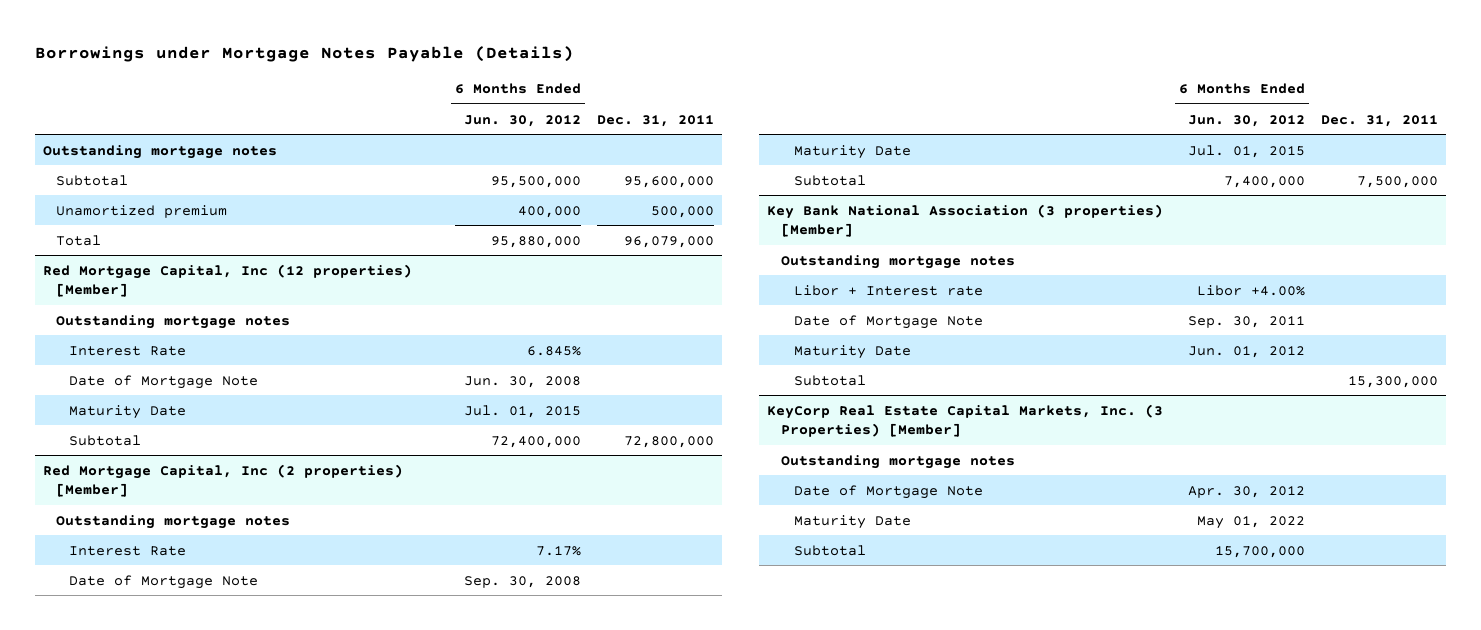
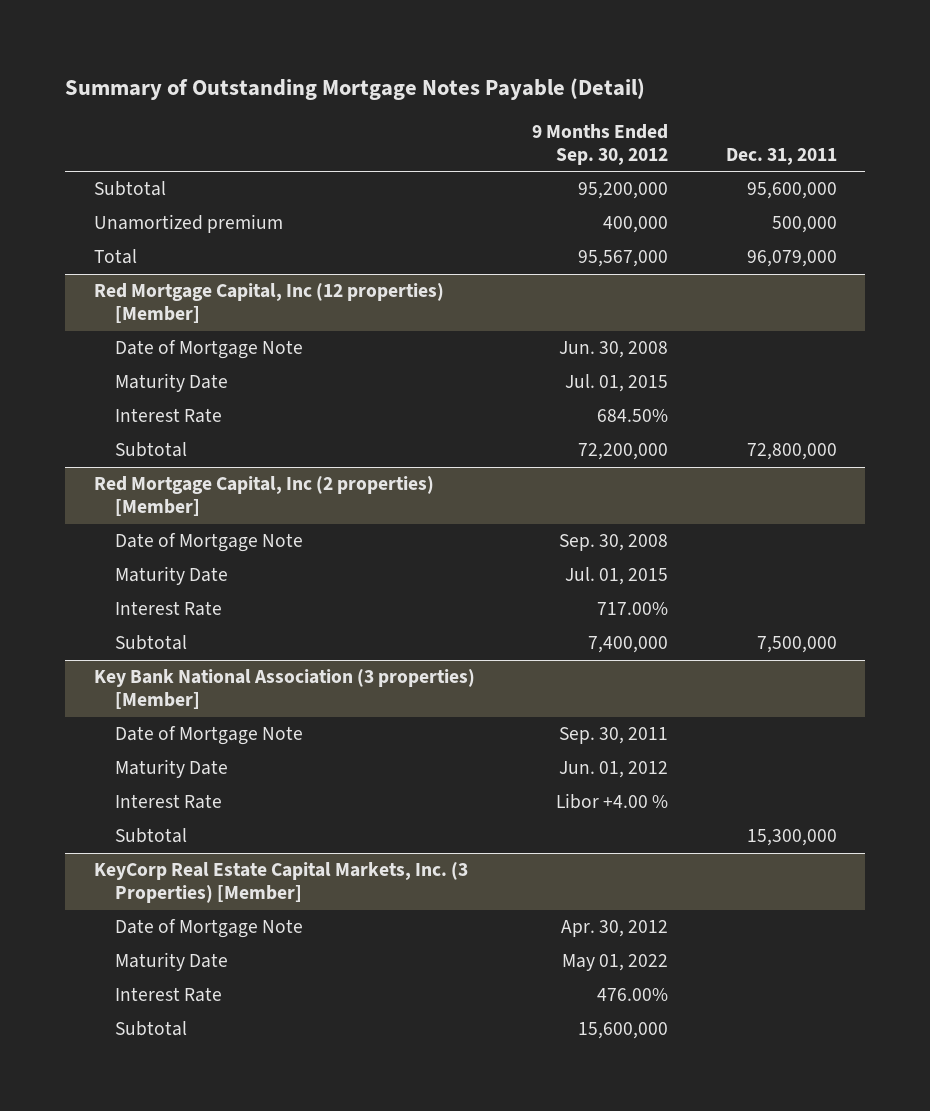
- Borrowings under Mortgage Notes Payable (Details)
+ Summary of Outstanding Mortgage Notes Payable (Detail)
- | 6 Months Ended Jun. 30, 2012 | Dec. 31, 2011
+ | 9 Months Ended Sep. 30, 2012 | Dec. 31, 2011
- Outstanding mortgage notes
@ Red Mortgage Capital, Inc (12 properties) [Member]
- Outstanding mortgage notes
moved down: Interest Rate | 684.50% |
@ Red Mortgage Capital, Inc (2 properties) [Member]
- Outstanding mortgage notes
moved down: Interest Rate | 717.00% |
@ Key Bank National Association (3 properties) [Member]
- Outstanding mortgage notes
- Libor + Interest rate | Libor +4.00% |
+ Interest Rate | Libor +4.00 % |
@ KeyCorp Real Estate Capital Markets, Inc. (3 Properties) [Member]
- Outstanding mortgage notes
+ Interest Rate | 476.00% |

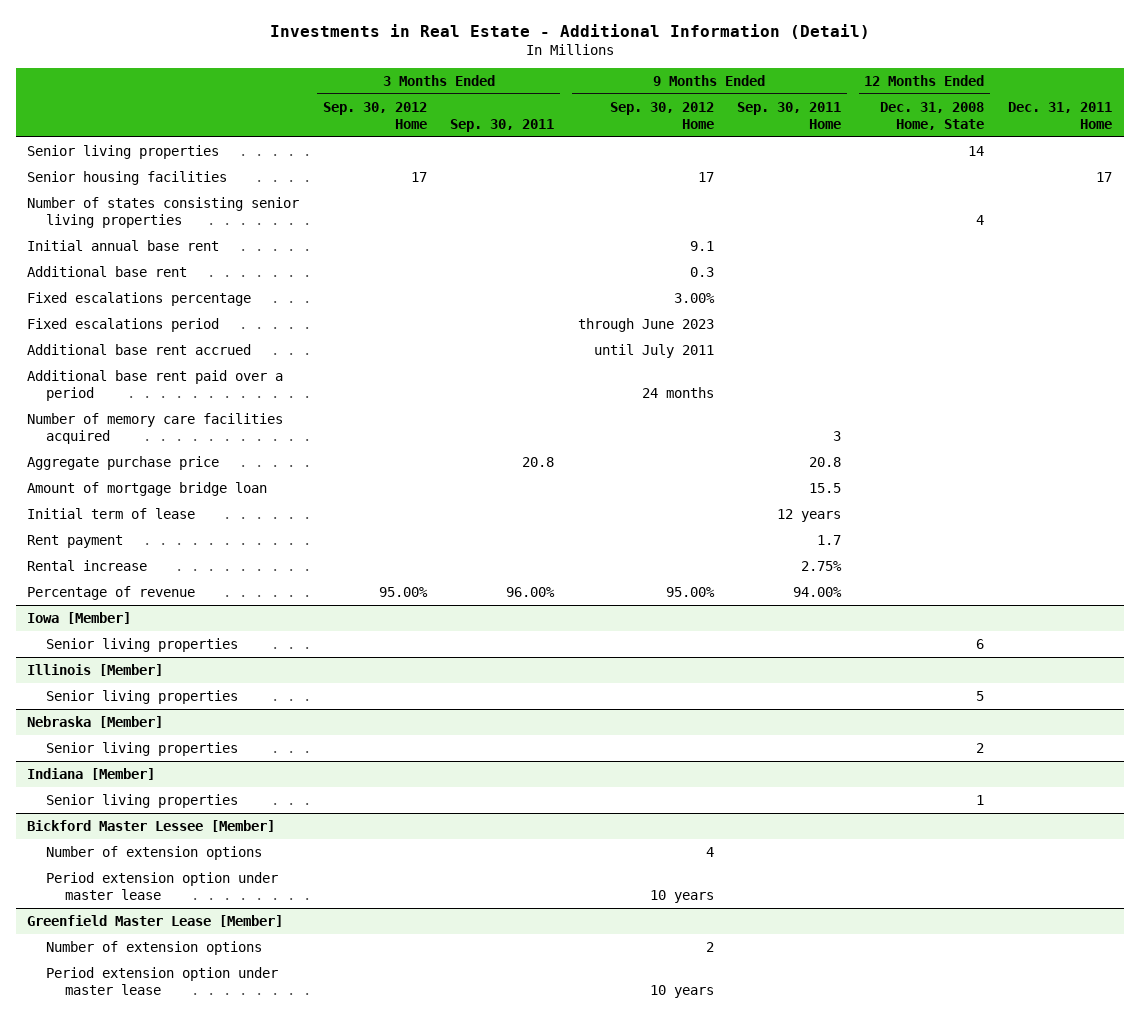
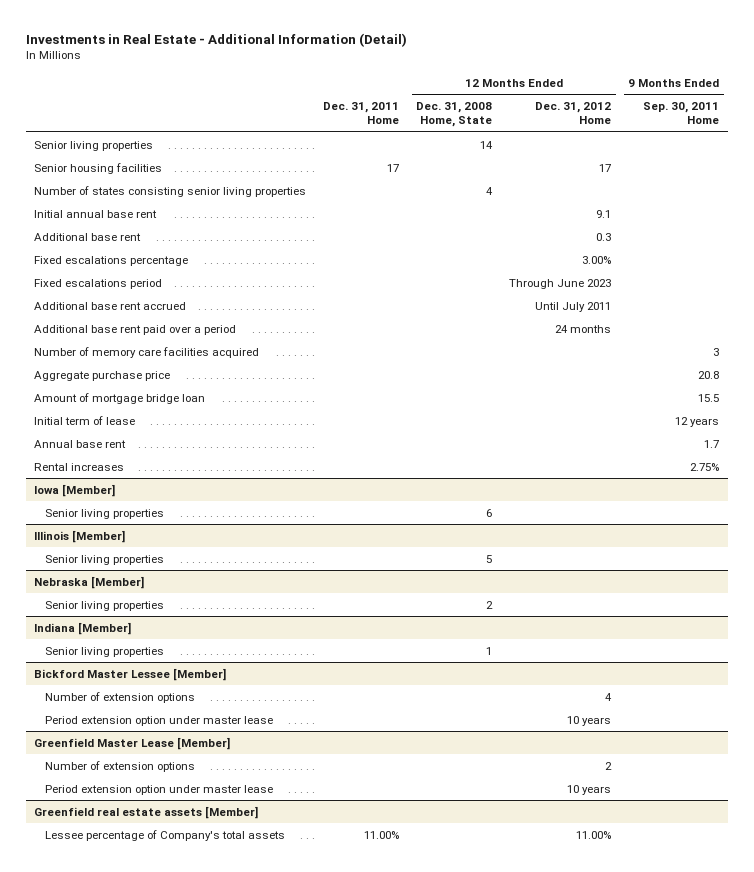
- | 3 Months Ended Sep. 30, 2012 Home | 3 Months Ended Sep. 30, 2011 | 9 Months Ended Sep. 30, 2012 Home | 9 Months Ended Sep. 30, 2011 Home | 12 Months Ended Dec. 31, 2008 Home, State | Dec. 31, 2011 Home
+ | Dec. 31, 2011 Home | 12 Months Ended Dec. 31, 2008 Home, State | 12 Months Ended Dec. 31, 2012 Home | 9 Months Ended Sep. 30, 2011 Home
- Rent payment | | | | 1.7 | |
- Rental increase | | | | 2.75% | |
- Percentage of revenue | 95.00% | 96.00% | 95.00% | 94.00% | |
+ Annual base rent | | | | 1.7
+ Rental increases | | | | 2.75%
+ Greenfield real estate assets [Member]
+ Lessee percentage of Company's total assets | 11.00% | | 11.00% |

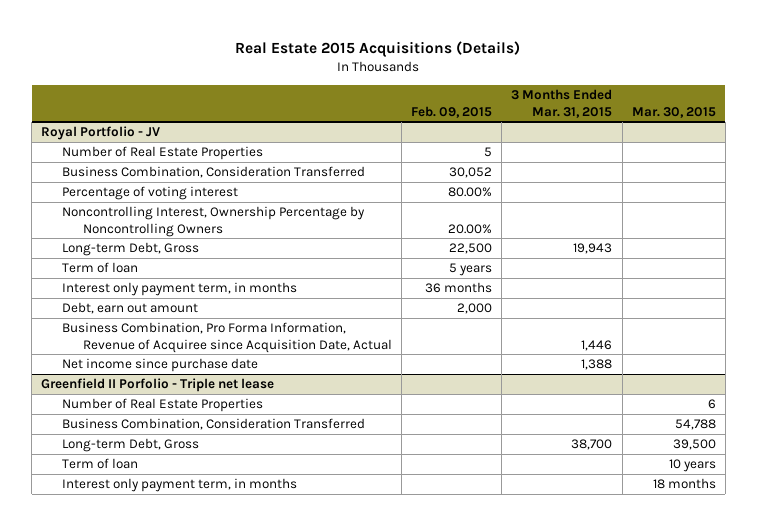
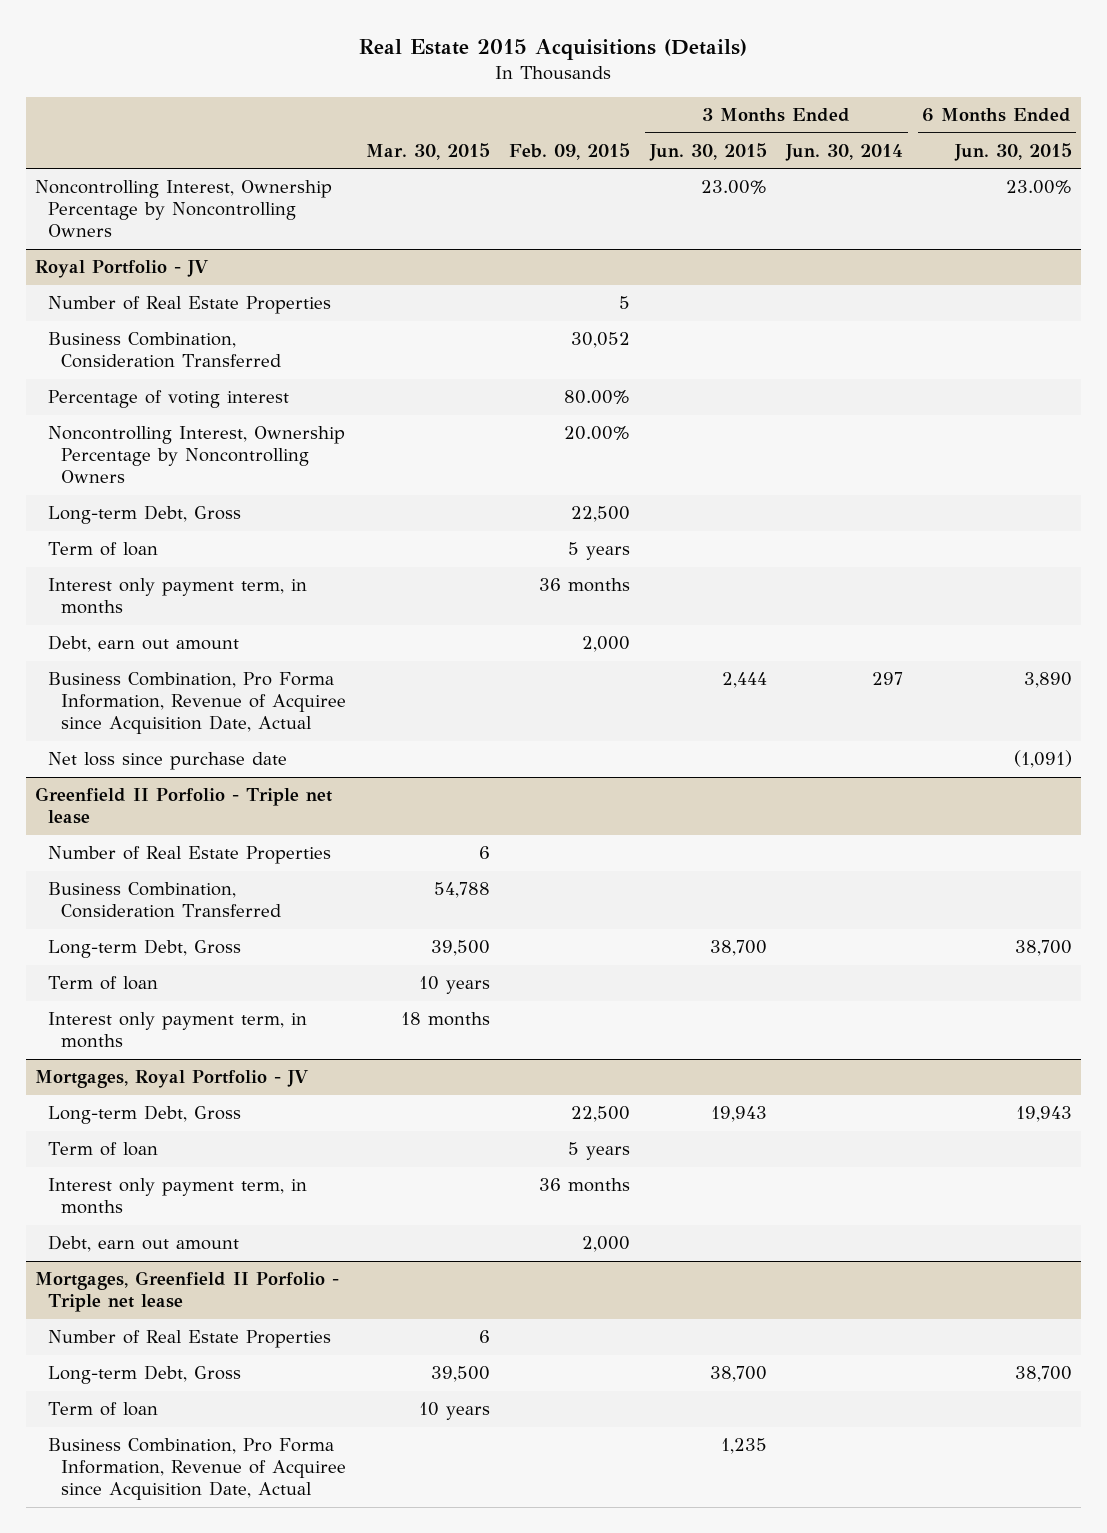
- | Feb. 09, 2015 | 3 Months Ended Mar. 31, 2015 | Mar. 30, 2015
+ | Mar. 30, 2015 | Feb. 09, 2015 | 3 Months Ended Jun. 30, 2015 | 3 Months Ended Jun. 30, 2014 | 6 Months Ended Jun. 30, 2015
+ Noncontrolling Interest, Ownership Percentage by Noncontrolling Owners | | | 23.00% | | 23.00%
@ Royal Portfolio - JV
- Net income since purchase date | | 1,388 |
+ Net loss since purchase date | | | | | (1,091)
+ Mortgages, Royal Portfolio - JV
+ Long-term Debt, Gross | | 22,500 | 19,943 | | 19,943
+ Term of loan | | 5 years | | |
+ Interest only payment term, in months | | 36 months | | |
+ Debt, earn out amount | | 2,000 | | |
+ Mortgages, Greenfield II Porfolio - Triple net lease
+ Number of Real Estate Properties | 6 | | | |
+ Long-term Debt, Gross | 39,500 | | 38,700 | | 38,700
+ Term of loan | 10 years | | | |
+ Business Combination, Pro Forma Information, Revenue of Acquiree since Acquisition Date, Actual | | | 1,235 | |

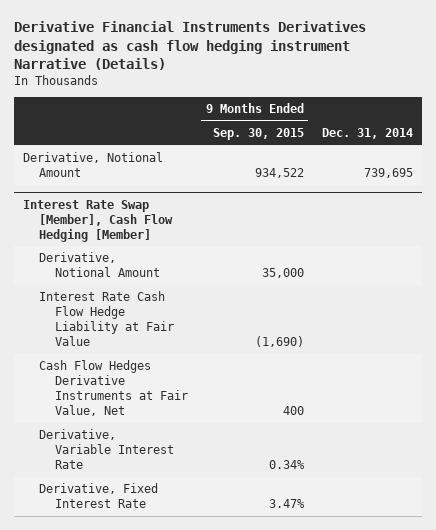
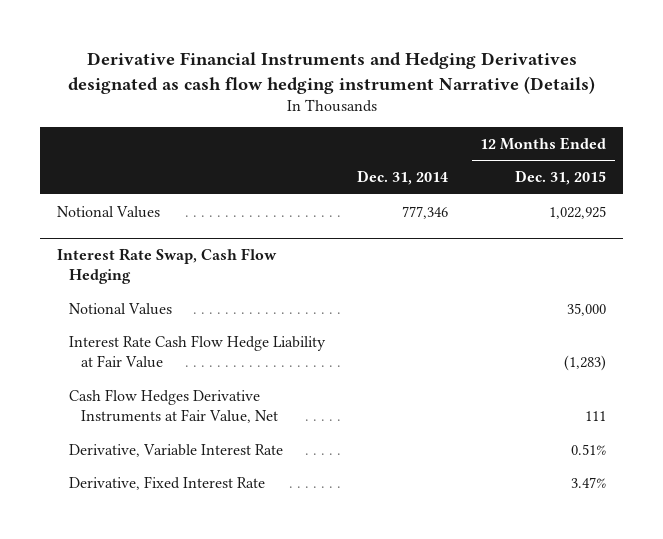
- Derivative Financial Instruments Derivatives designated as cash flow hedging instrument Narrative (Details)
+ Derivative Financial Instruments and Hedging Derivatives designated as cash flow hedging instrument Narrative (Details)
- | 9 Months Ended Sep. 30, 2015 | Dec. 31, 2014
+ | Dec. 31, 2014 | 12 Months Ended Dec. 31, 2015
- Derivative, Notional Amount | 934,522 | 739,695
- Interest Rate Swap [Member], Cash Flow Hedging [Member]
- Derivative, Notional Amount | 35,000 |
+ Notional Values | 777,346 | 1,022,925
+ Interest Rate Swap, Cash Flow Hedging
+ Notional Values | | 35,000

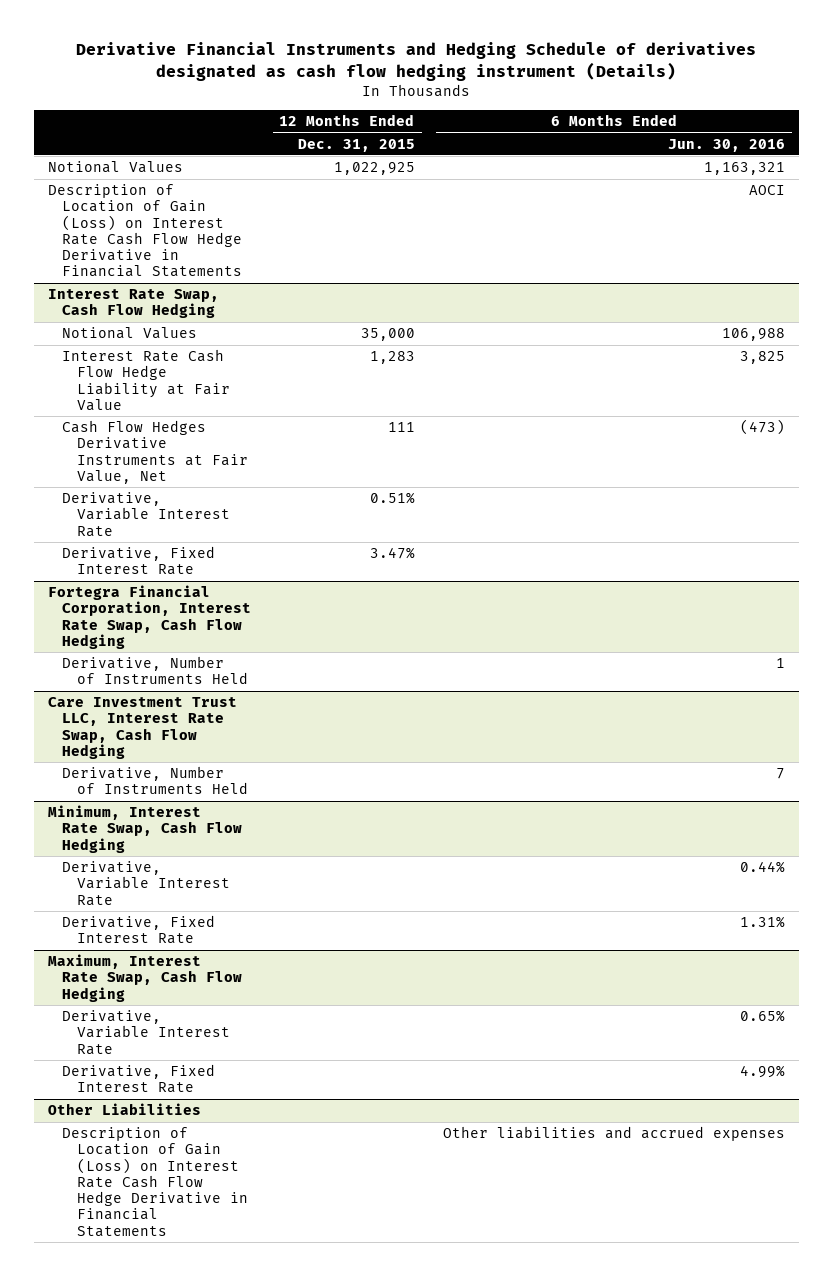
- Derivative Financial Instruments and Hedging Derivatives designated as cash flow hedging instrument Narrative (Details)
+ Derivative Financial Instruments and Hedging Schedule of derivatives designated as cash flow hedging instrument (Details)
- | Dec. 31, 2014 | 12 Months Ended Dec. 31, 2015
+ | 12 Months Ended Dec. 31, 2015 | 6 Months Ended Jun. 30, 2016
+ Description of Location of Gain (Loss) on Interest Rate Cash Flow Hedge Derivative in Financial Statements | | AOCI
@ Interest Rate Swap, Cash Flow Hedging
- Interest Rate Cash Flow Hedge Liability at Fair Value | | (1,283)
+ Interest Rate Cash Flow Hedge Liability at Fair Value | 1,283 | 3,825
+ Fortegra Financial Corporation, Interest Rate Swap, Cash Flow Hedging
+ Derivative, Number of Instruments Held | | 1
+ Care Investment Trust LLC, Interest Rate Swap, Cash Flow Hedging
+ Derivative, Number of Instruments Held | | 7
+ Minimum, Interest Rate Swap, Cash Flow Hedging
+ Derivative, Variable Interest Rate | | 0.44%
+ Derivative, Fixed Interest Rate | | 1.31%
+ Maximum, Interest Rate Swap, Cash Flow Hedging
+ Derivative, Variable Interest Rate | | 0.65%
+ Derivative, Fixed Interest Rate | | 4.99%
+ Other Liabilities
+ Description of Location of Gain (Loss) on Interest Rate Cash Flow Hedge Derivative in Financial Statements | | Other liabilities and accrued expenses

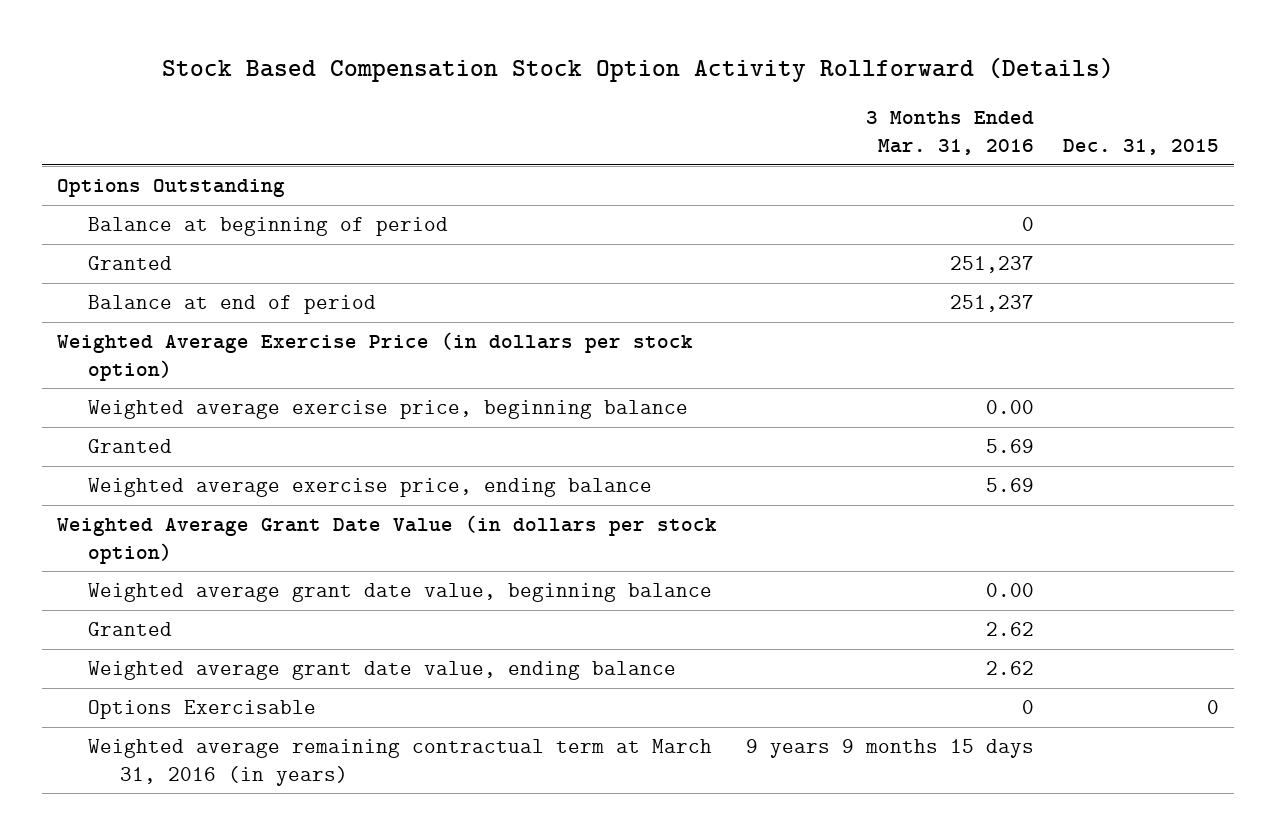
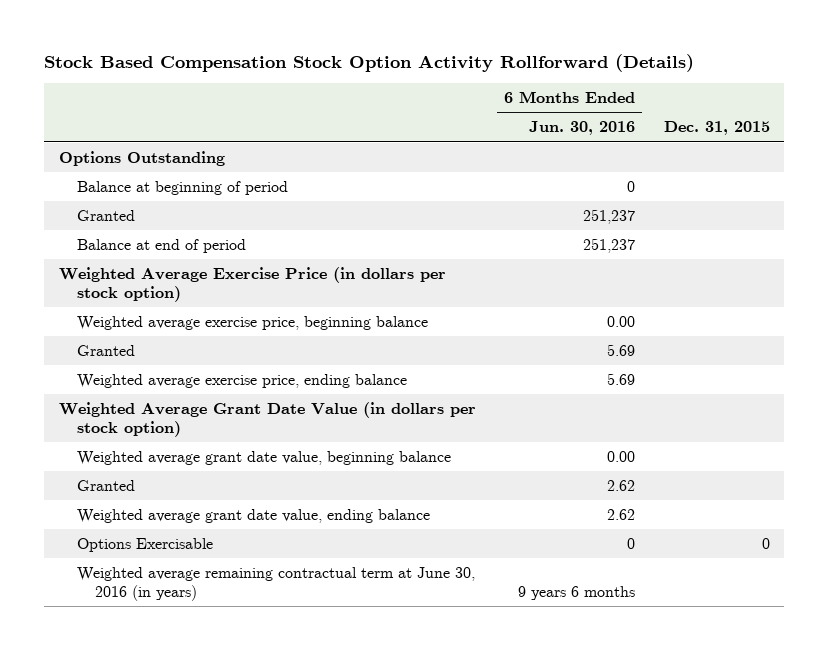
- | 3 Months Ended Mar. 31, 2016 | Dec. 31, 2015
+ | 6 Months Ended Jun. 30, 2016 | Dec. 31, 2015
- Weighted average remaining contractual term at March 31, 2016 (in years) | 9 years 9 months 15 days |
+ Weighted average remaining contractual term at June 30, 2016 (in years) | 9 years 6 months |

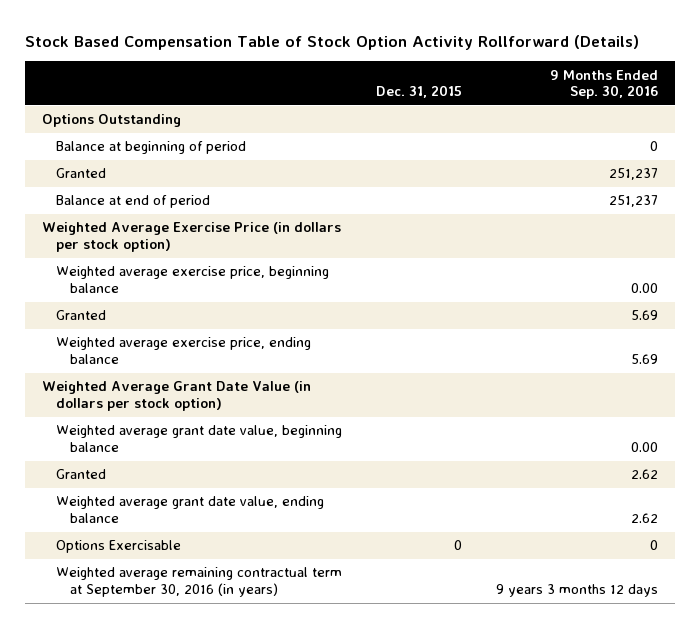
- Stock Based Compensation Stock Option Activity Rollforward (Details)
+ Stock Based Compensation Table of Stock Option Activity Rollforward (Details)
- | 6 Months Ended Jun. 30, 2016 | Dec. 31, 2015
+ | Dec. 31, 2015 | 9 Months Ended Sep. 30, 2016
- Weighted average remaining contractual term at June 30, 2016 (in years) | 9 years 6 months |
+ Weighted average remaining contractual term at September 30, 2016 (in years) | | 9 years 3 months 12 days

